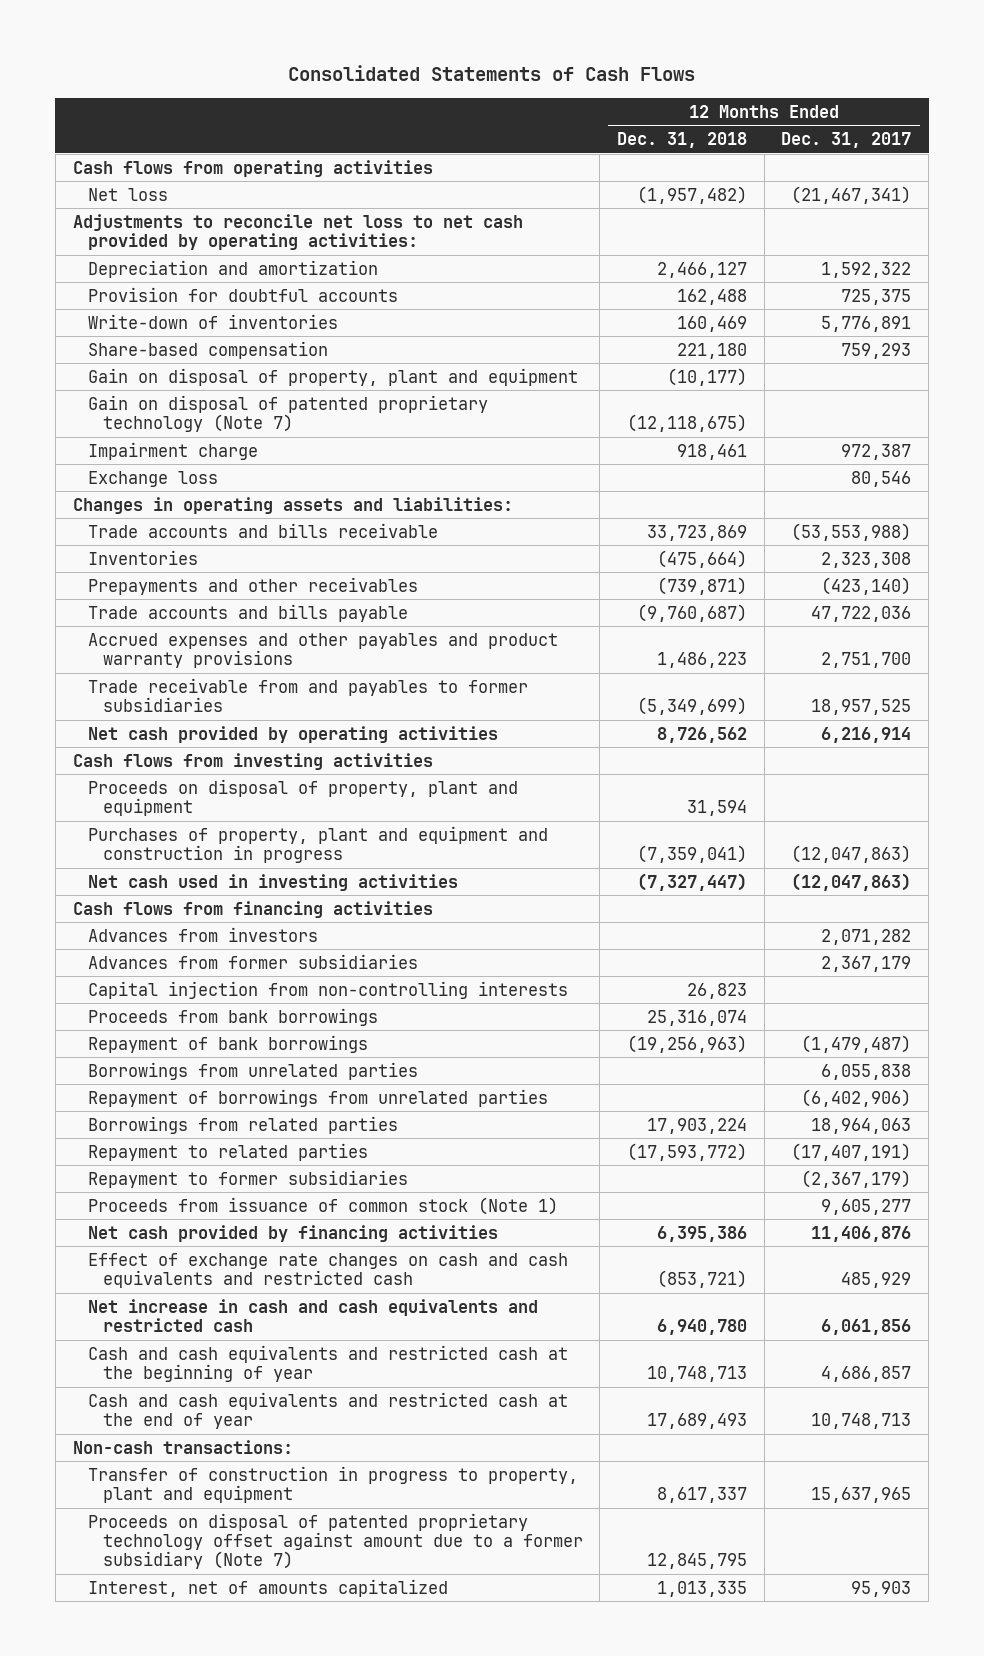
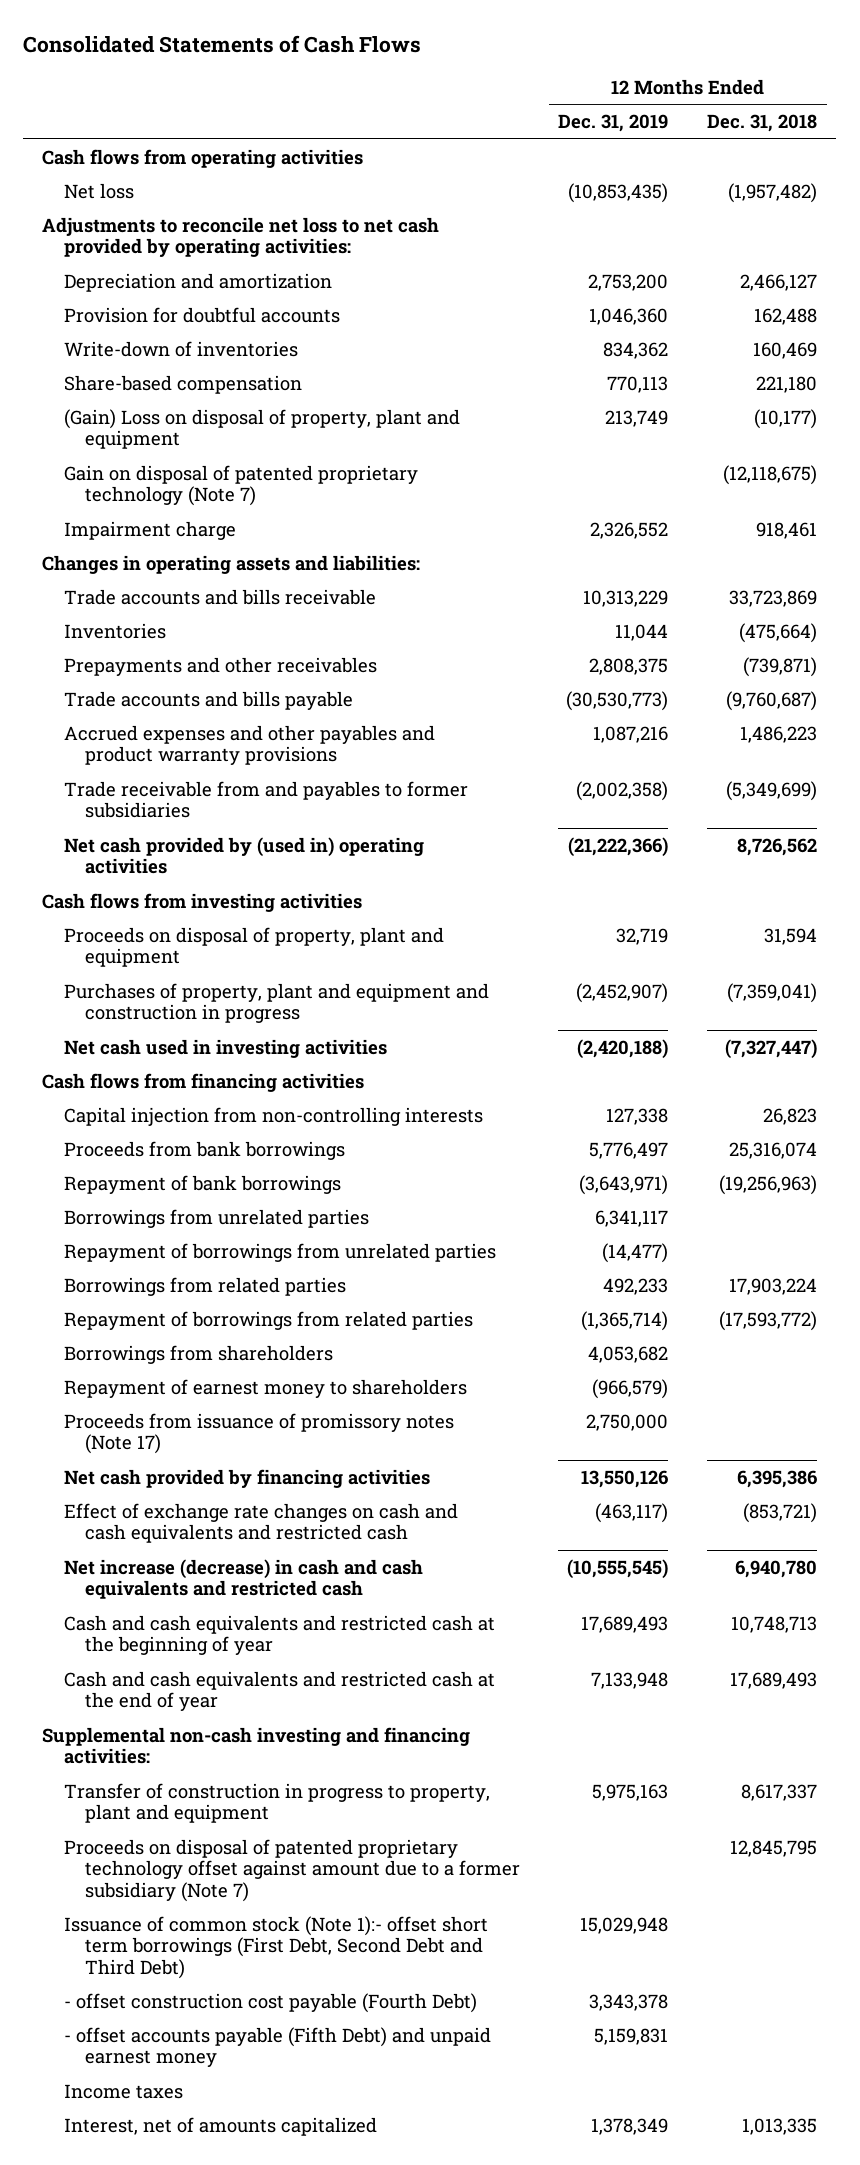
- | 12 Months Ended Dec. 31, 2018 | 12 Months Ended Dec. 31, 2017
+ | 12 Months Ended Dec. 31, 2019 | 12 Months Ended Dec. 31, 2018
- Gain on disposal of property, plant and equipment | (10,177) |
+ (Gain) Loss on disposal of property, plant and equipment | 213,749 | (10,177)
- Exchange loss | | 80,546
- Net cash provided by operating activities | 8,726,562 | 6,216,914
+ Net cash provided by (used in) operating activities | (21,222,366) | 8,726,562
- Advances from investors | | 2,071,282
- Advances from former subsidiaries | | 2,367,179
- Repayment to related parties | (17,593,772) | (17,407,191)
- Repayment to former subsidiaries | | (2,367,179)
- Proceeds from issuance of common stock (Note 1) | | 9,605,277
+ Repayment of borrowings from related parties | (1,365,714) | (17,593,772)
+ Borrowings from shareholders | 4,053,682 |
+ Repayment of earnest money to shareholders | (966,579) |
+ Proceeds from issuance of promissory notes (Note 17) | 2,750,000 |
- Net increase in cash and cash equivalents and restricted cash | 6,940,780 | 6,061,856
+ Net increase (decrease) in cash and cash equivalents and restricted cash | (10,555,545) | 6,940,780
- Non-cash transactions:
+ Supplemental non-cash investing and financing activities:
+ Issuance of common stock (Note 1):- offset short term borrowings (First Debt, Second Debt and Third Debt) | 15,029,948 |
+ - offset construction cost payable (Fourth Debt) | 3,343,378 |
+ - offset accounts payable (Fifth Debt) and unpaid earnest money | 5,159,831 |
+ Income taxes

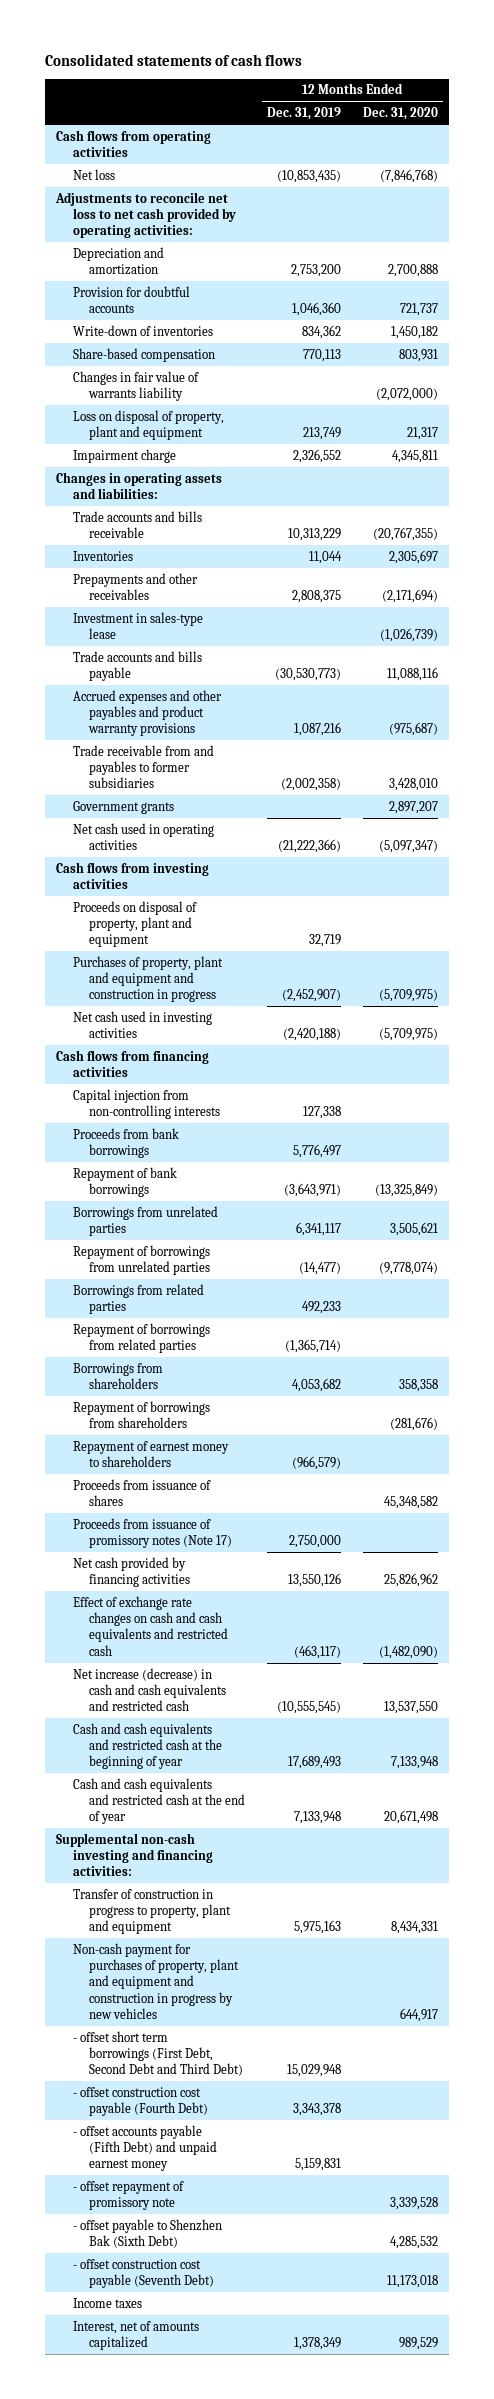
- Consolidated Statements of Cash Flows
+ Consolidated statements of cash flows
- | 12 Months Ended Dec. 31, 2019 | 12 Months Ended Dec. 31, 2018
+ | 12 Months Ended Dec. 31, 2019 | 12 Months Ended Dec. 31, 2020
- (Gain) Loss on disposal of property, plant and equipment | 213,749 | (10,177)
- Gain on disposal of patented proprietary technology (Note 7) | | (12,118,675)
+ Changes in fair value of warrants liability | | (2,072,000)
+ Loss on disposal of property, plant and equipment | 213,749 | 21,317
+ Investment in sales-type lease | | (1,026,739)
- Net cash provided by (used in) operating activities | (21,222,366) | 8,726,562
+ Government grants | | 2,897,207
+ Net cash used in operating activities | (21,222,366) | (5,097,347)
+ Repayment of borrowings from shareholders | | (281,676)
+ Proceeds from issuance of shares | | 45,348,582
- Proceeds on disposal of patented proprietary technology offset against amount due to a former subsidiary (Note 7) | | 12,845,795
- Issuance of common stock (Note 1):- offset short term borrowings (First Debt, Second Debt and Third Debt) | 15,029,948 |
+ Non-cash payment for purchases of property, plant and equipment and construction in progress by new vehicles | | 644,917
+ - offset short term borrowings (First Debt, Second Debt and Third Debt) | 15,029,948 |
+ - offset repayment of promissory note | | 3,339,528
+ - offset payable to Shenzhen Bak (Sixth Debt) | | 4,285,532
+ - offset construction cost payable (Seventh Debt) | | 11,173,018

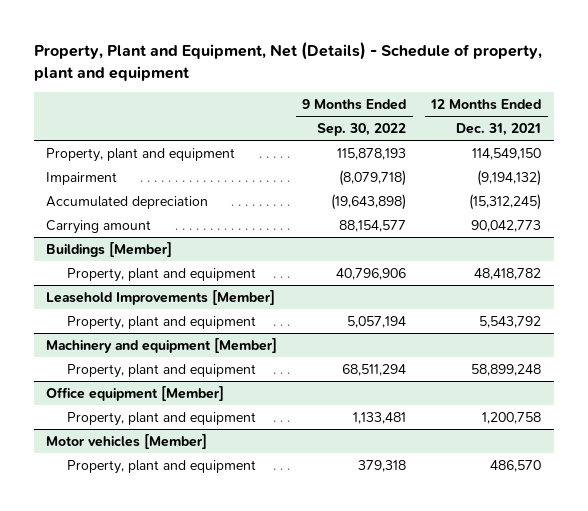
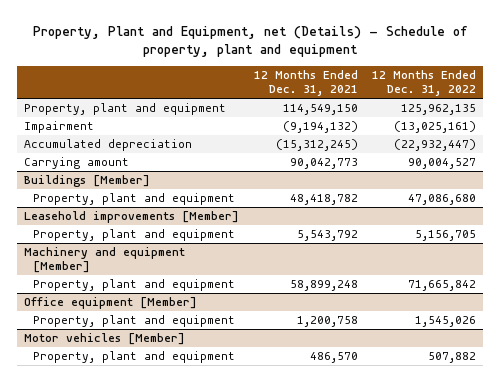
- Property, Plant and Equipment, Net (Details) - Schedule of property, plant and equipment
+ Property, Plant and Equipment, net (Details) - Schedule of property, plant and equipment
- | 9 Months Ended Sep. 30, 2022 | 12 Months Ended Dec. 31, 2021
+ | 12 Months Ended Dec. 31, 2021 | 12 Months Ended Dec. 31, 2022
- Leasehold Improvements [Member]
+ Leasehold improvements [Member]

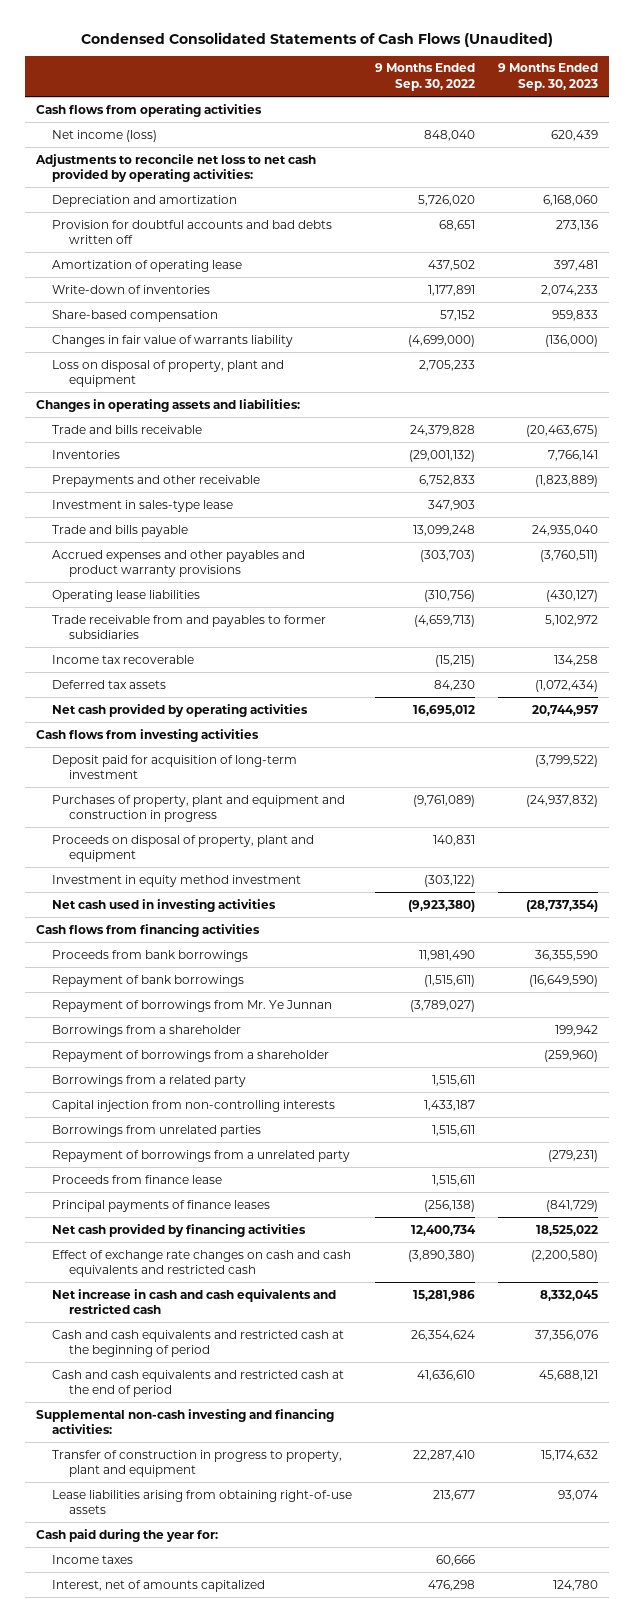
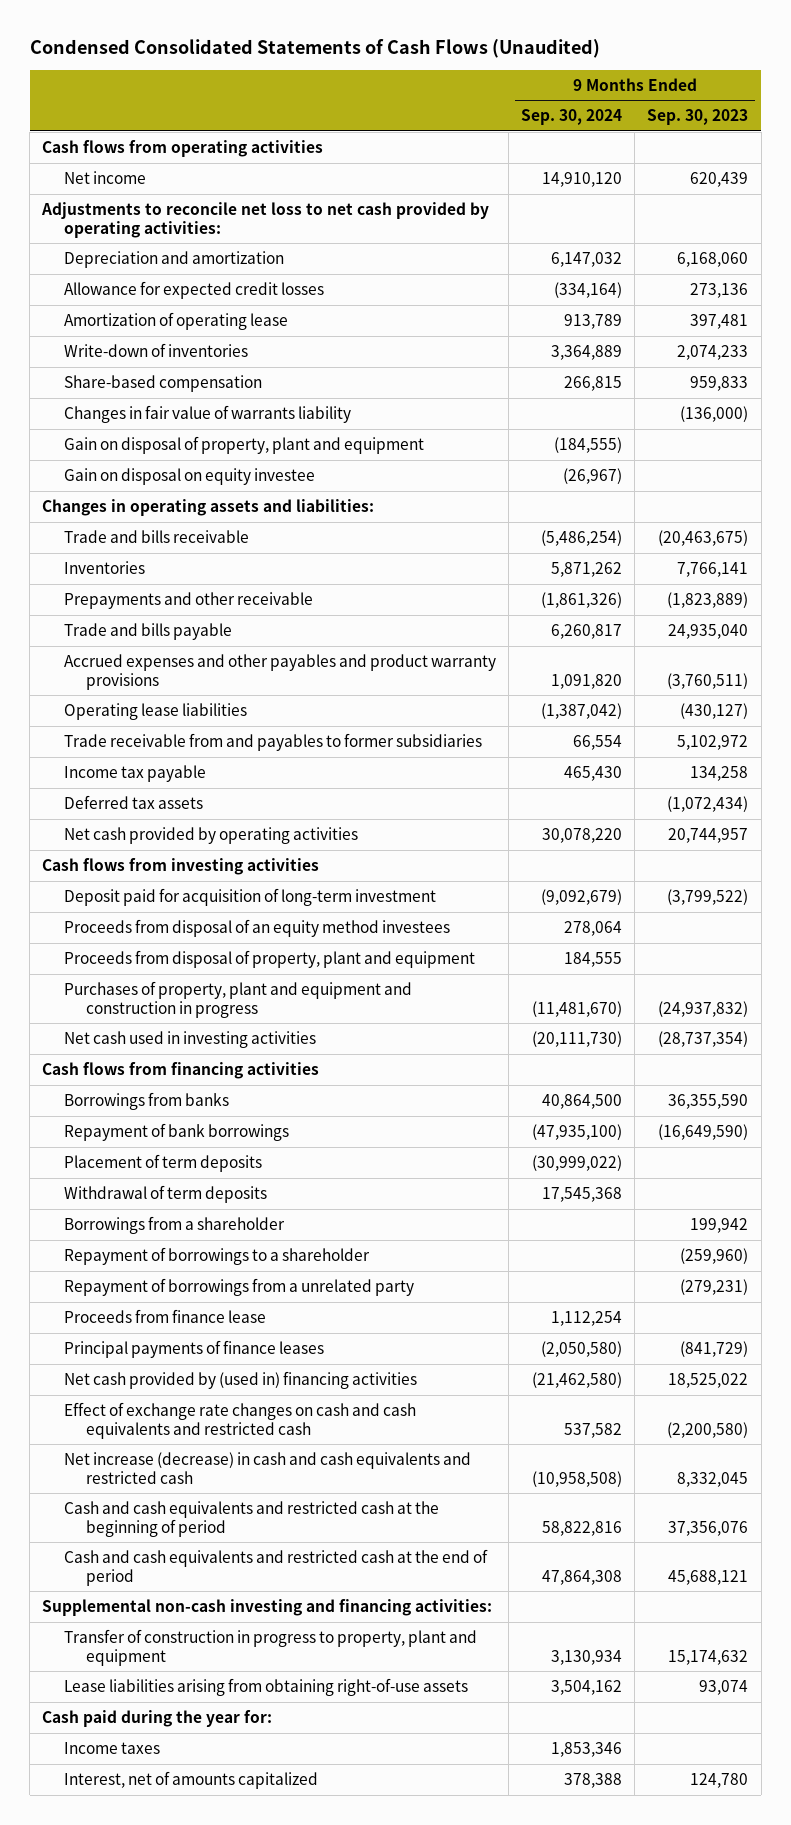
- | 9 Months Ended Sep. 30, 2022 | 9 Months Ended Sep. 30, 2023
+ | 9 Months Ended Sep. 30, 2024 | 9 Months Ended Sep. 30, 2023
- Net income (loss) | 848,040 | 620,439
+ Net income | 14,910,120 | 620,439
- Provision for doubtful accounts and bad debts written off | 68,651 | 273,136
+ Allowance for expected credit losses | (334,164) | 273,136
- Loss on disposal of property, plant and equipment | 2,705,233 |
+ Gain on disposal of property, plant and equipment | (184,555) |
+ Gain on disposal on equity investee | (26,967) |
- Investment in sales-type lease | 347,903 |
- Income tax recoverable | (15,215) | 134,258
+ Income tax payable | 465,430 | 134,258
+ Proceeds from disposal of an equity method investees | 278,064 |
+ Proceeds from disposal of property, plant and equipment | 184,555 |
- Proceeds on disposal of property, plant and equipment | 140,831 |
- Investment in equity method investment | (303,122) |
- Proceeds from bank borrowings | 11,981,490 | 36,355,590
+ Borrowings from banks | 40,864,500 | 36,355,590
- Repayment of borrowings from Mr. Ye Junnan | (3,789,027) |
+ Placement of term deposits | (30,999,022) |
+ Withdrawal of term deposits | 17,545,368 |
- Repayment of borrowings from a shareholder | | (259,960)
- Borrowings from a related party | 1,515,611 |
- Capital injection from non-controlling interests | 1,433,187 |
- Borrowings from unrelated parties | 1,515,611 |
+ Repayment of borrowings to a shareholder | | (259,960)
- Net cash provided by financing activities | 12,400,734 | 18,525,022
+ Net cash provided by (used in) financing activities | (21,462,580) | 18,525,022
- Net increase in cash and cash equivalents and restricted cash | 15,281,986 | 8,332,045
+ Net increase (decrease) in cash and cash equivalents and restricted cash | (10,958,508) | 8,332,045

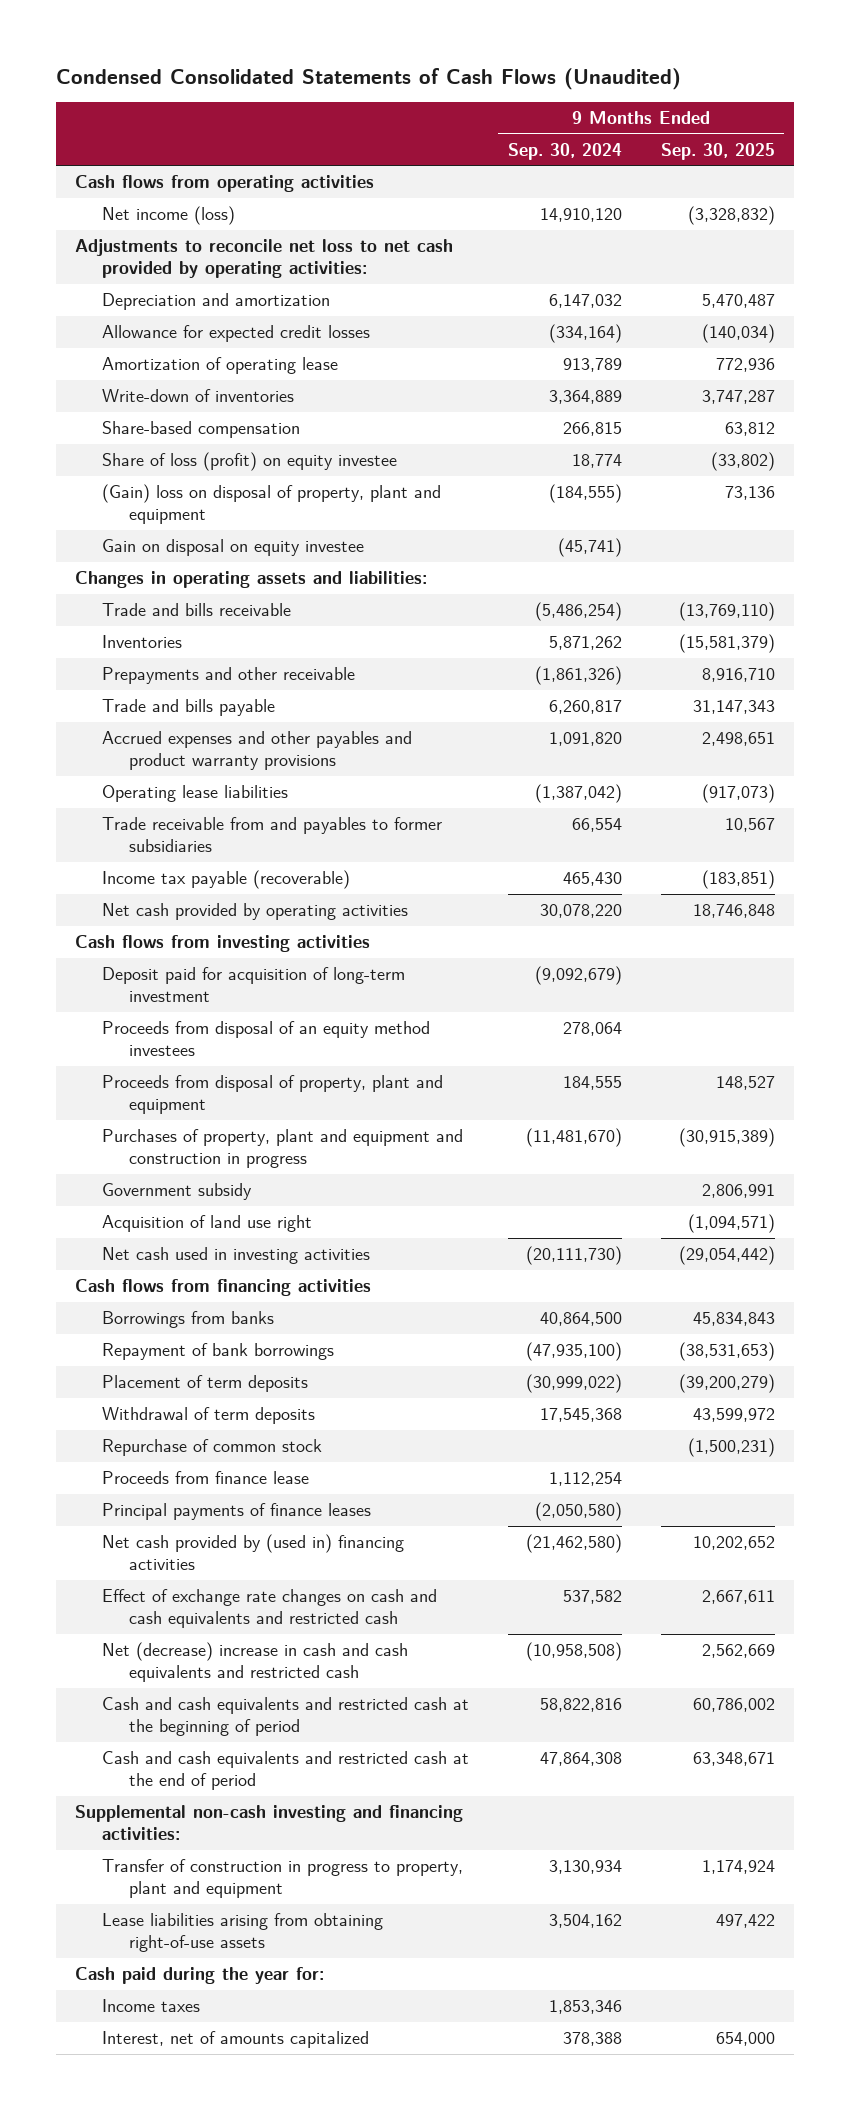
- | 9 Months Ended Sep. 30, 2024 | 9 Months Ended Sep. 30, 2023
+ | 9 Months Ended Sep. 30, 2024 | 9 Months Ended Sep. 30, 2025
- Net income | 14,910,120 | 620,439
+ Net income (loss) | 14,910,120 | (3,328,832)
- Changes in fair value of warrants liability | | (136,000)
- Gain on disposal of property, plant and equipment | (184,555) |
- Gain on disposal on equity investee | (26,967) |
+ Share of loss (profit) on equity investee | 18,774 | (33,802)
+ (Gain) loss on disposal of property, plant and equipment | (184,555) | 73,136
+ Gain on disposal on equity investee | (45,741) |
- Income tax payable | 465,430 | 134,258
- Deferred tax assets | | (1,072,434)
+ Income tax payable (recoverable) | 465,430 | (183,851)
+ Government subsidy | | 2,806,991
+ Acquisition of land use right | | (1,094,571)
- Borrowings from a shareholder | | 199,942
- Repayment of borrowings to a shareholder | | (259,960)
- Repayment of borrowings from a unrelated party | | (279,231)
+ Repurchase of common stock | | (1,500,231)
- Net increase (decrease) in cash and cash equivalents and restricted cash | (10,958,508) | 8,332,045
+ Net (decrease) increase in cash and cash equivalents and restricted cash | (10,958,508) | 2,562,669

